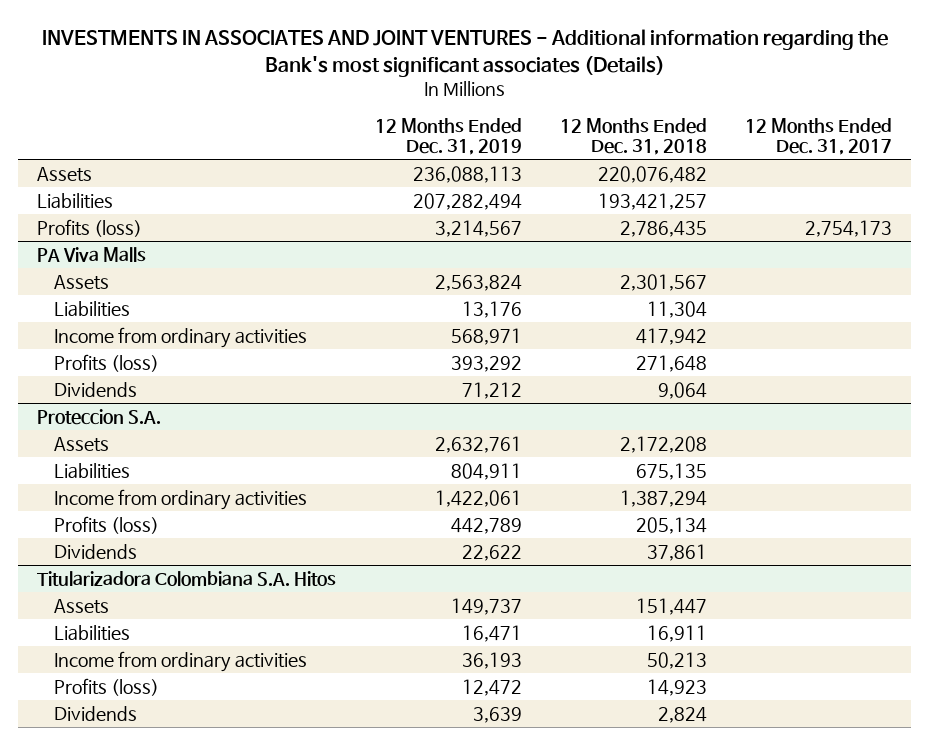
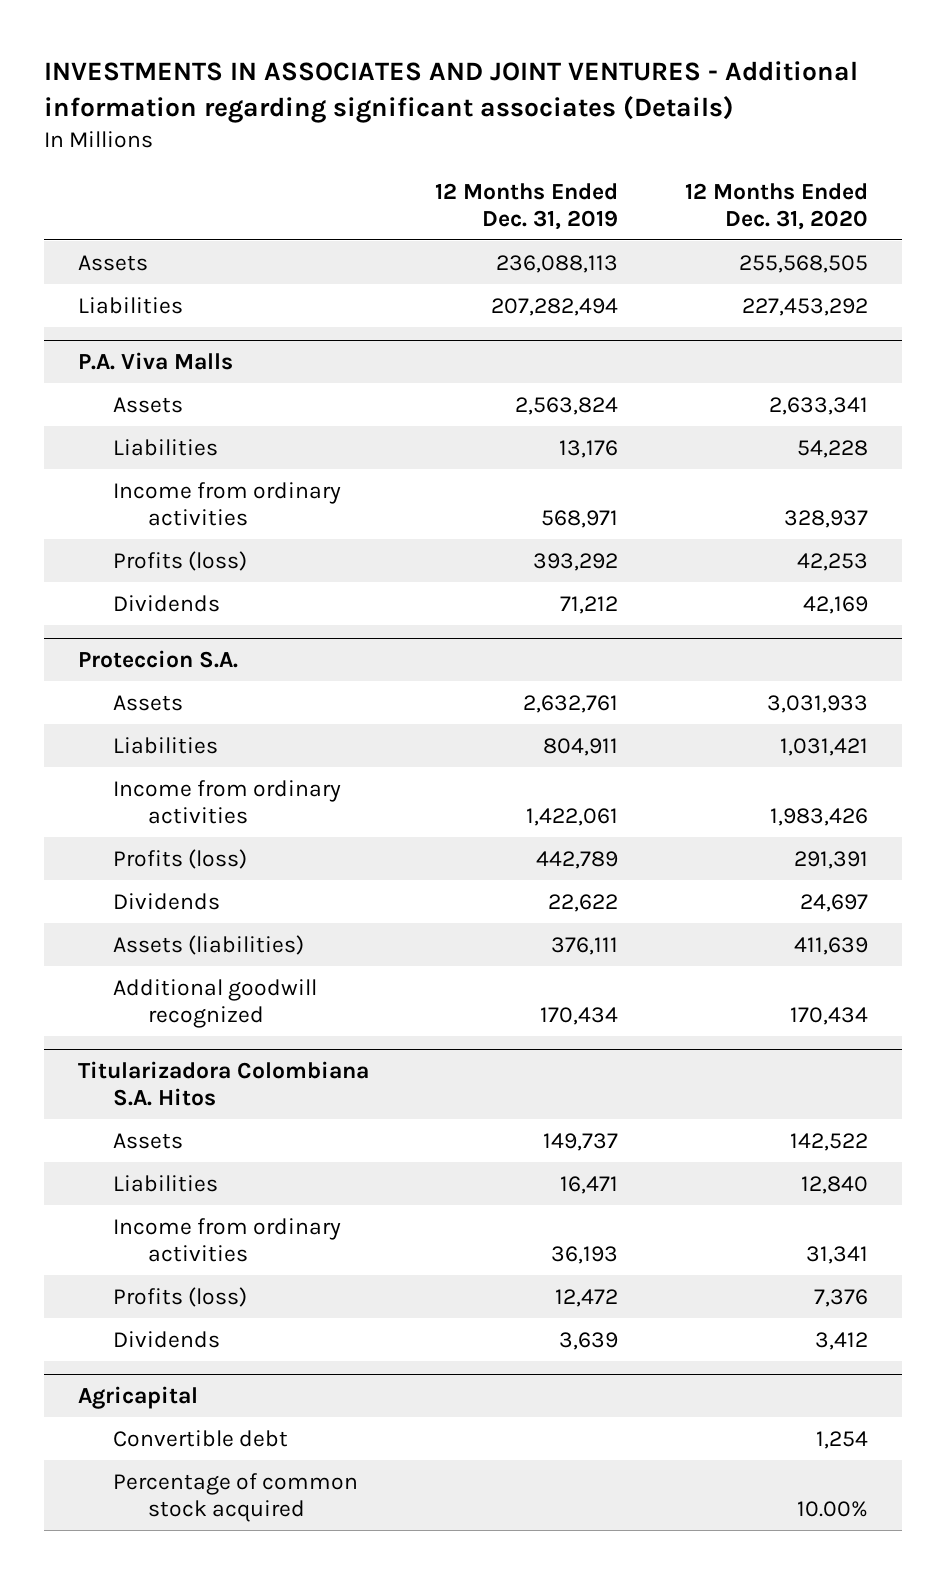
- INVESTMENTS IN ASSOCIATES AND JOINT VENTURES - Additional information regarding the Bank's most significant associates (Details)
+ INVESTMENTS IN ASSOCIATES AND JOINT VENTURES - Additional information regarding significant associates (Details)
- | 12 Months Ended Dec. 31, 2019 | 12 Months Ended Dec. 31, 2018 | 12 Months Ended Dec. 31, 2017
+ | 12 Months Ended Dec. 31, 2019 | 12 Months Ended Dec. 31, 2020
- Profits (loss) | 3,214,567 | 2,786,435 | 2,754,173
- PA Viva Malls
+ P.A. Viva Malls
@ Proteccion S.A.
+ Assets (liabilities) | 376,111 | 411,639
+ Additional goodwill recognized | 170,434 | 170,434
+ Agricapital
+ Convertible debt | | 1,254
+ Percentage of common stock acquired | | 10.00%

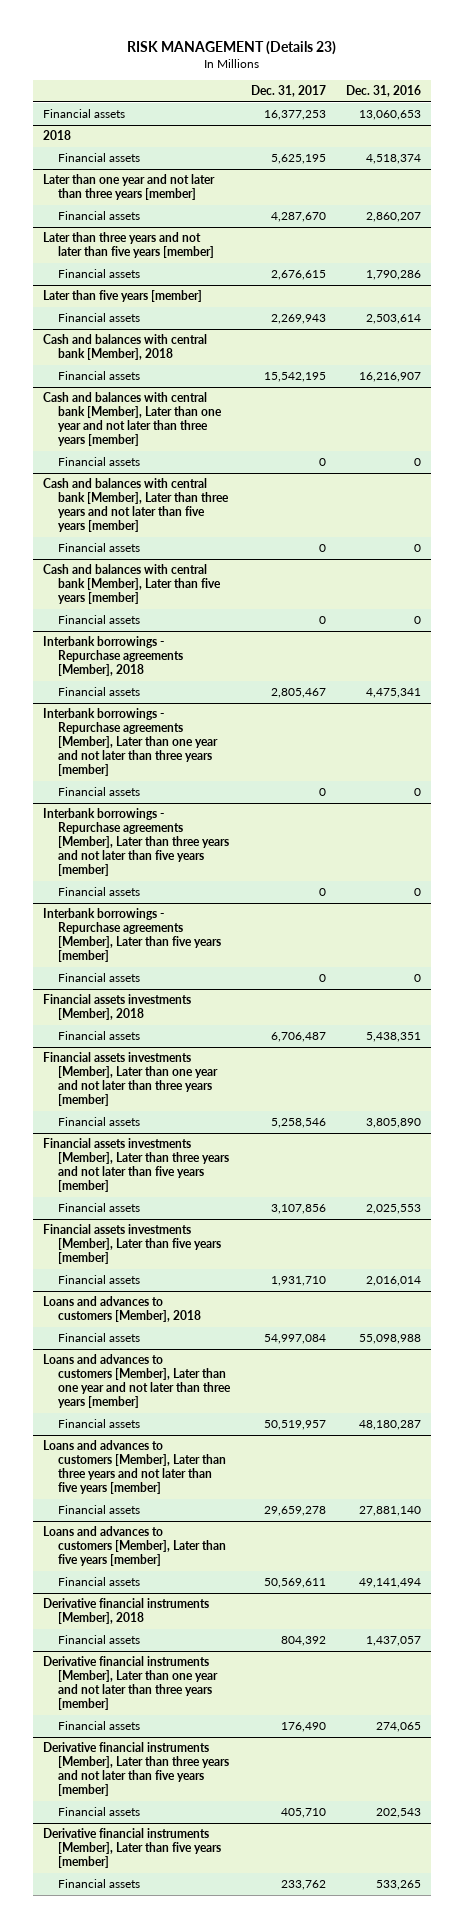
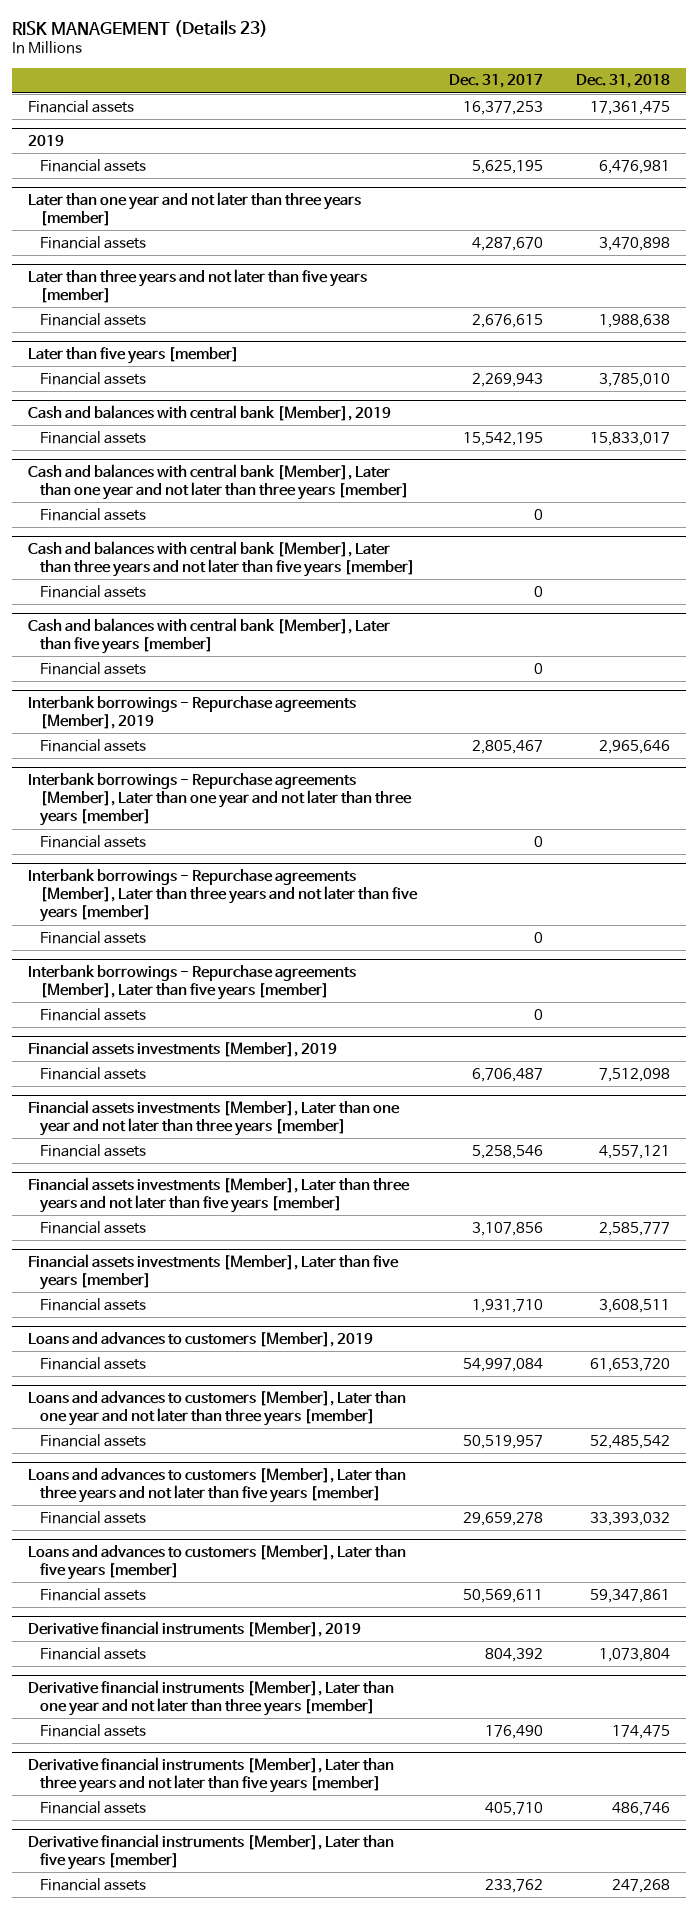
- | Dec. 31, 2017 | Dec. 31, 2016
+ | Dec. 31, 2017 | Dec. 31, 2018
- 2018
+ 2019
- Cash and balances with central bank [Member], 2018
+ Cash and balances with central bank [Member], 2019
- Interbank borrowings - Repurchase agreements [Member], 2018
+ Interbank borrowings - Repurchase agreements [Member], 2019
- Financial assets investments [Member], 2018
+ Financial assets investments [Member], 2019
- Loans and advances to customers [Member], 2018
+ Loans and advances to customers [Member], 2019
- Derivative financial instruments [Member], 2018
+ Derivative financial instruments [Member], 2019

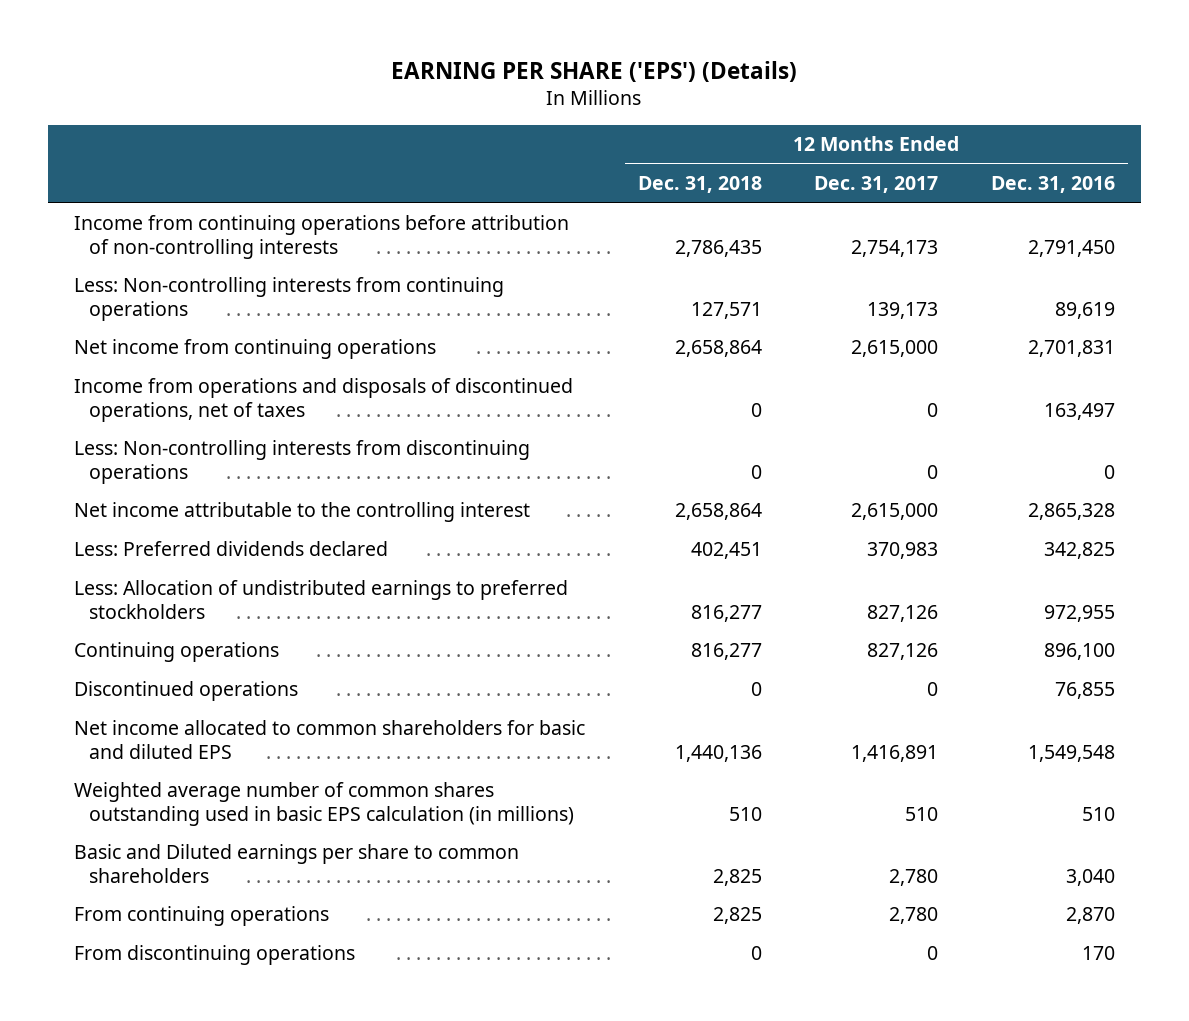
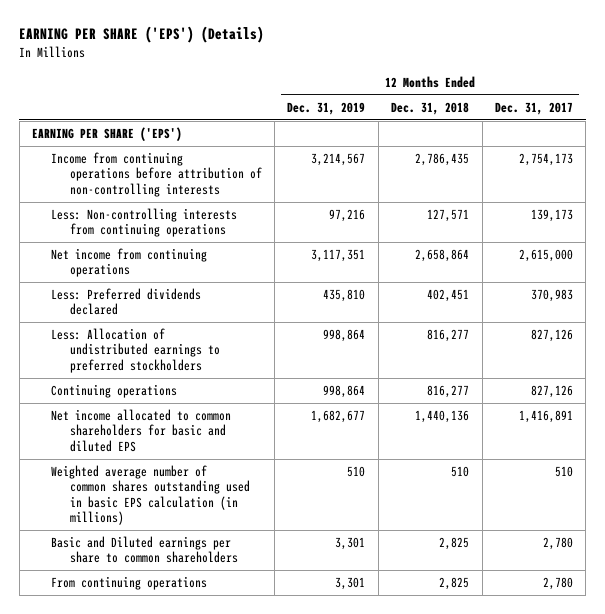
- | 12 Months Ended Dec. 31, 2018 | 12 Months Ended Dec. 31, 2017 | 12 Months Ended Dec. 31, 2016
+ | 12 Months Ended Dec. 31, 2019 | 12 Months Ended Dec. 31, 2018 | 12 Months Ended Dec. 31, 2017
+ EARNING PER SHARE ('EPS')
- Income from operations and disposals of discontinued operations, net of taxes | 0 | 0 | 163,497
- Less: Non-controlling interests from discontinuing operations | 0 | 0 | 0
- Net income attributable to the controlling interest | 2,658,864 | 2,615,000 | 2,865,328
- Discontinued operations | 0 | 0 | 76,855
- From discontinuing operations | 0 | 0 | 170

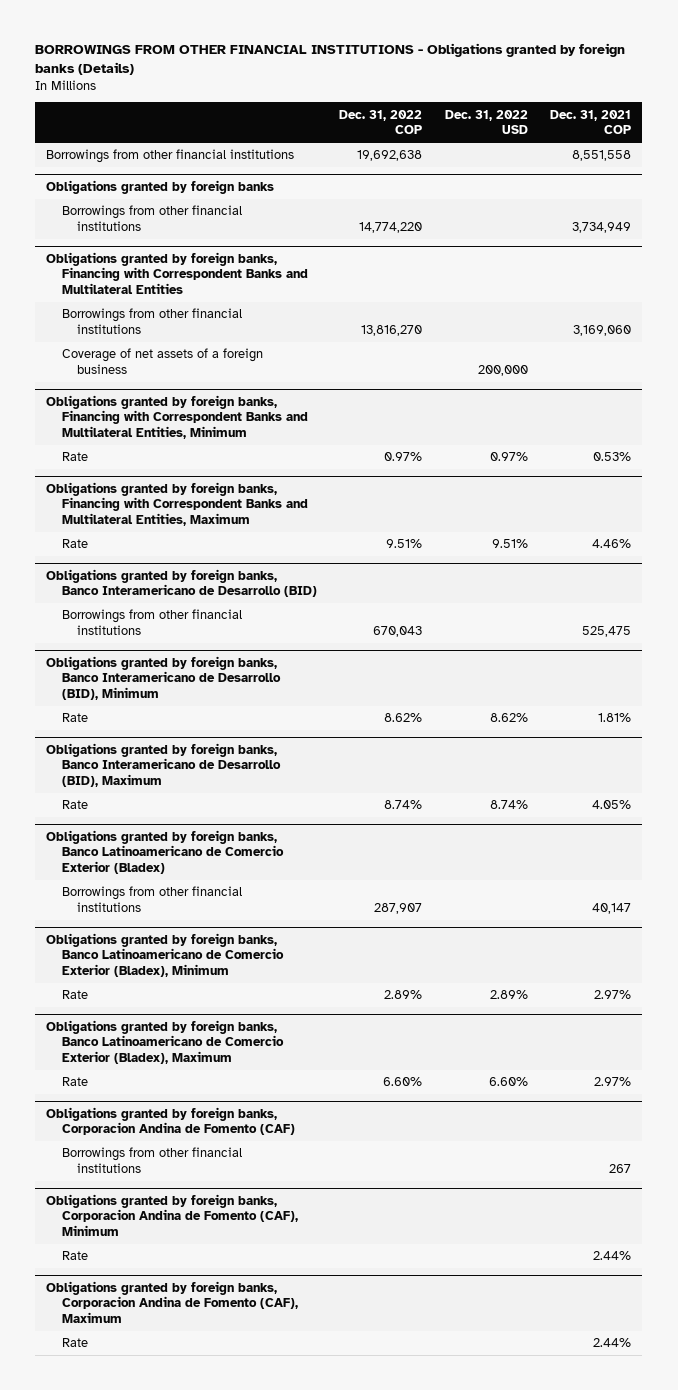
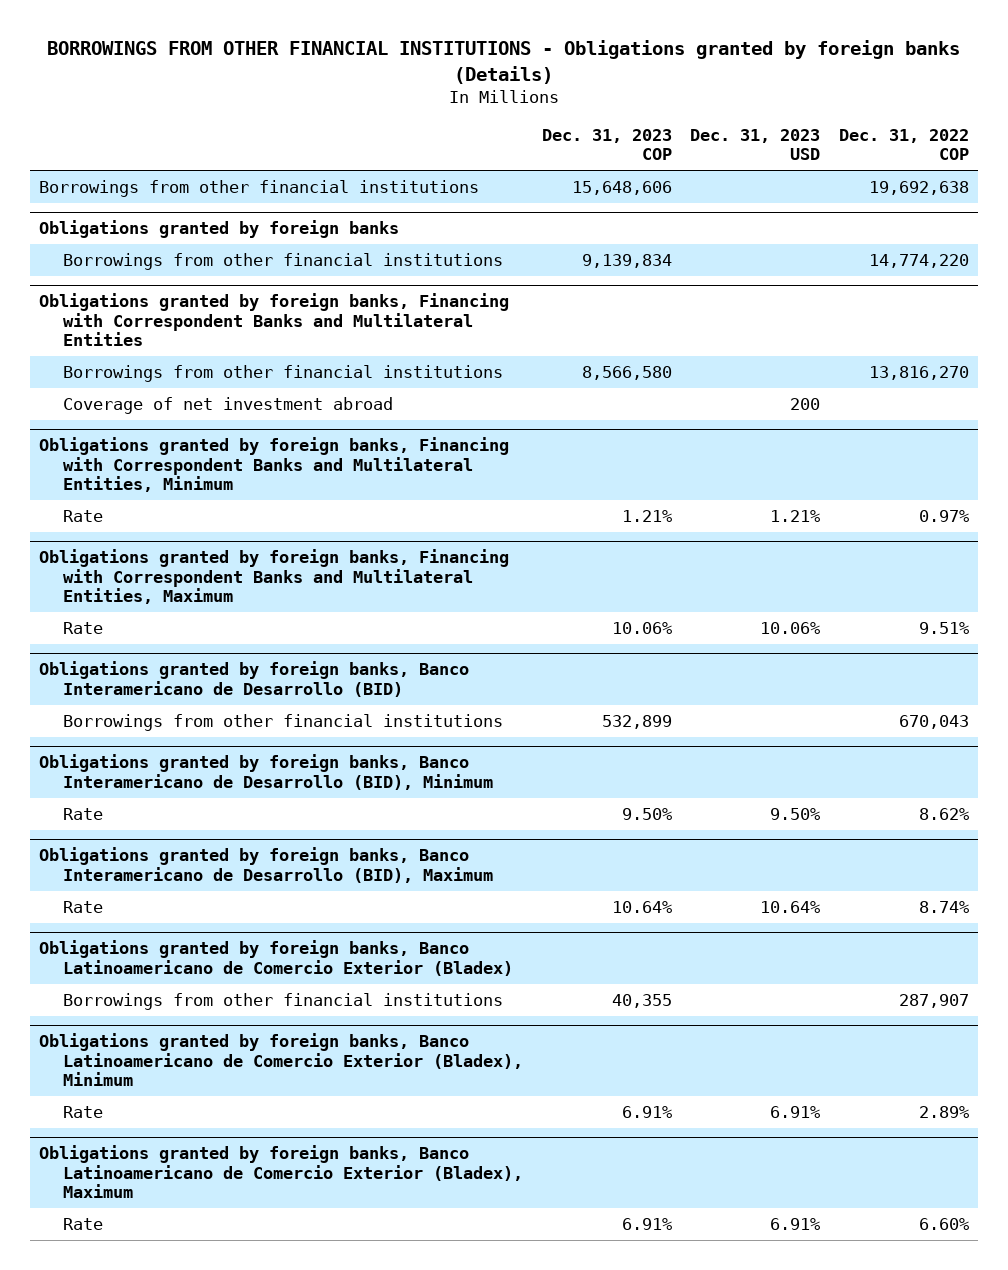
- | Dec. 31, 2022 COP | Dec. 31, 2022 USD | Dec. 31, 2021 COP
+ | Dec. 31, 2023 COP | Dec. 31, 2023 USD | Dec. 31, 2022 COP
@ Obligations granted by foreign banks, Financing with Correspondent Banks and Multilateral Entities
- Coverage of net assets of a foreign business | | 200,000 |
+ Coverage of net investment abroad | | 200 |
- Obligations granted by foreign banks, Corporacion Andina de Fomento (CAF)
- Borrowings from other financial institutions | | | 267
- Obligations granted by foreign banks, Corporacion Andina de Fomento (CAF), Minimum
- Rate | | | 2.44%
- Obligations granted by foreign banks, Corporacion Andina de Fomento (CAF), Maximum
- Rate | | | 2.44%

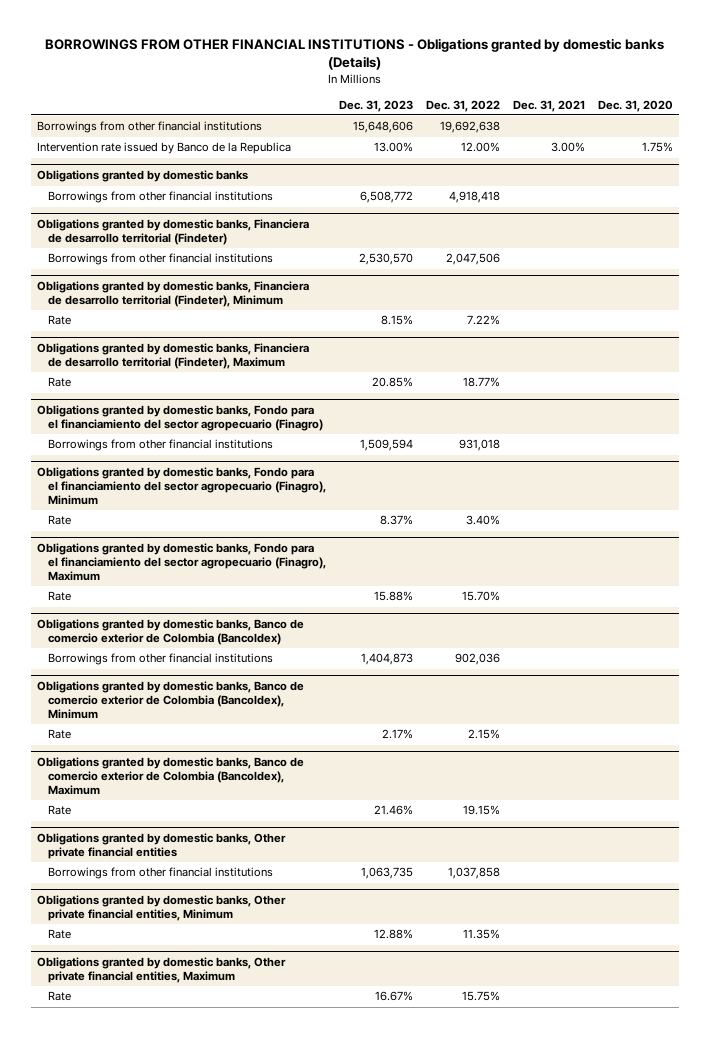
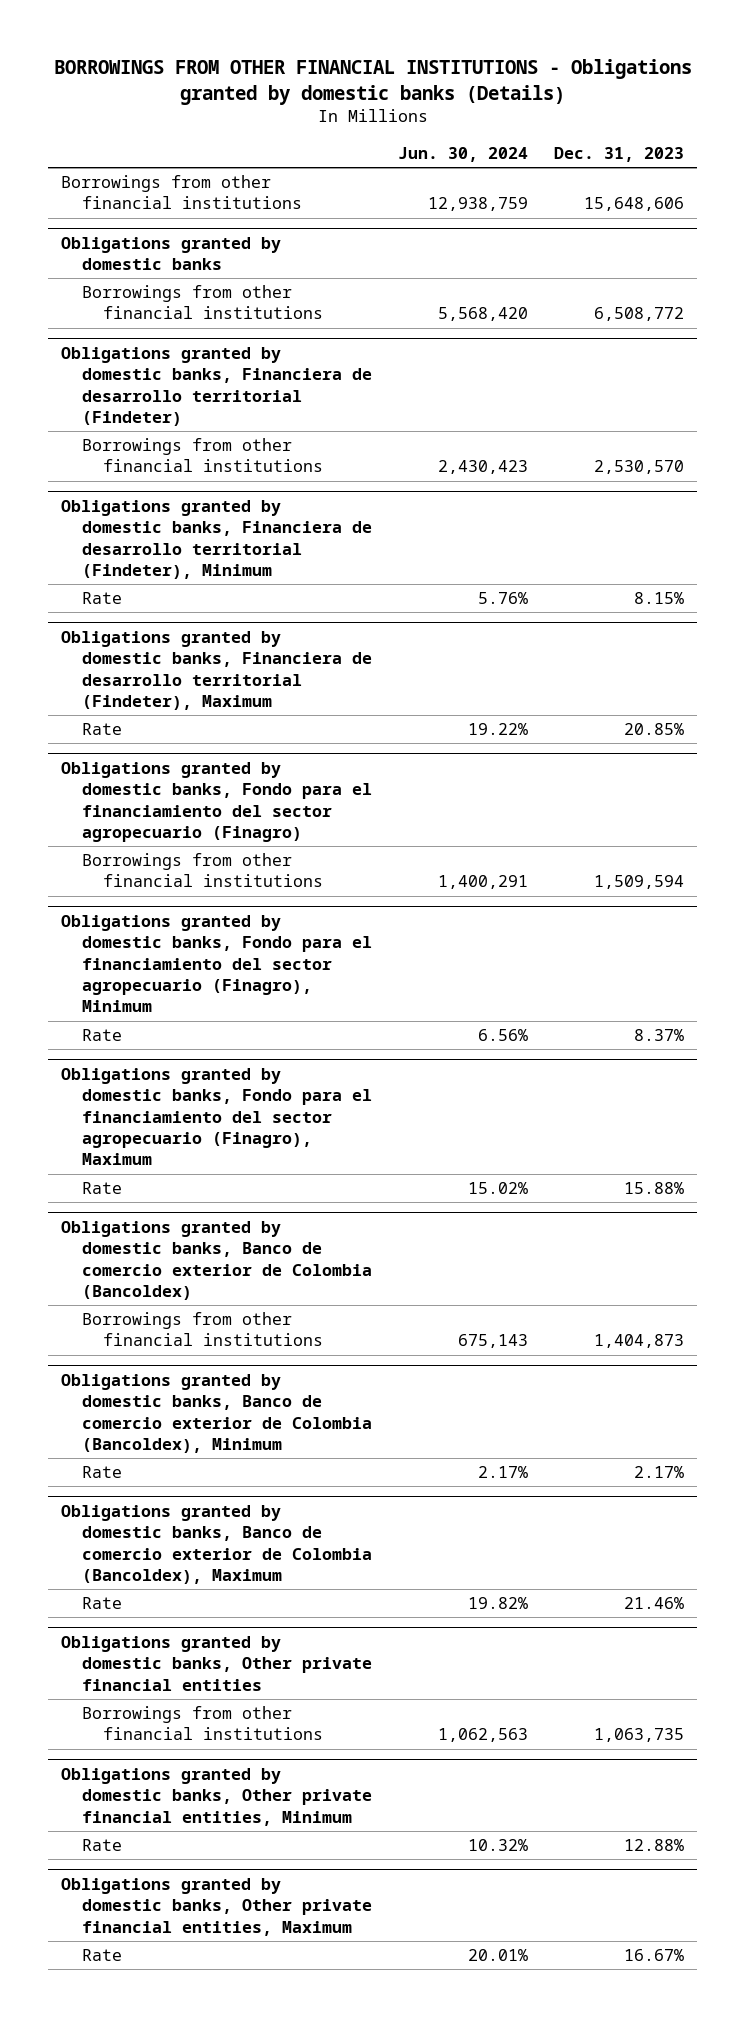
- | Dec. 31, 2023 | Dec. 31, 2022 | Dec. 31, 2021 | Dec. 31, 2020
+ | Jun. 30, 2024 | Dec. 31, 2023
- Intervention rate issued by Banco de la Republica | 13.00% | 12.00% | 3.00% | 1.75%

